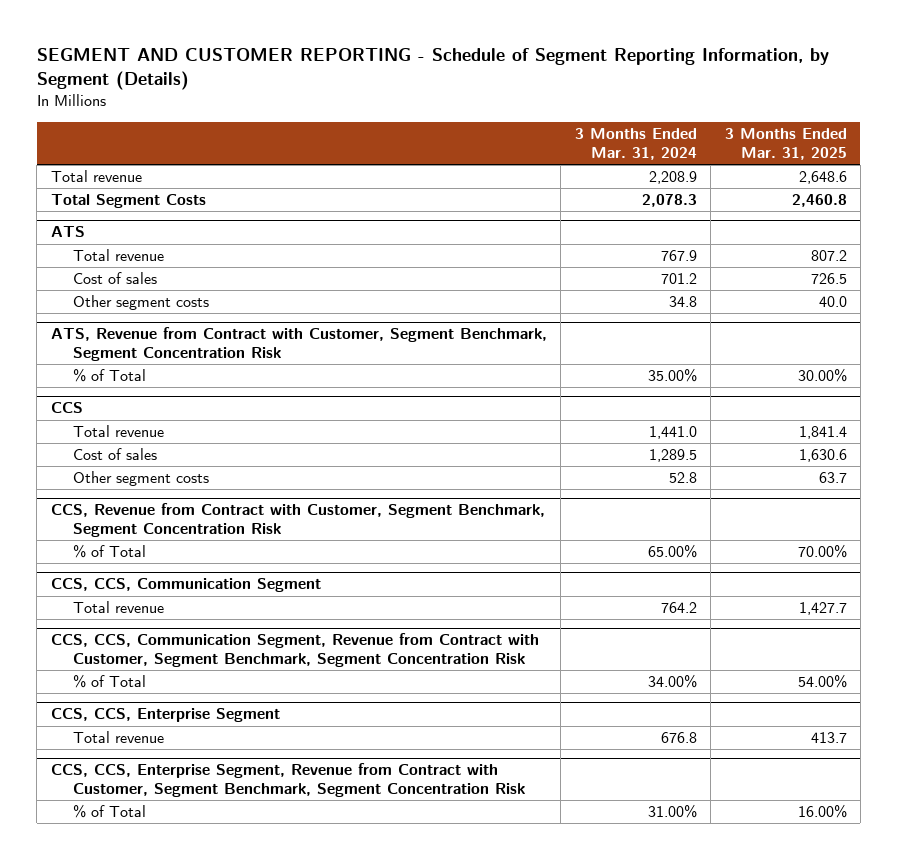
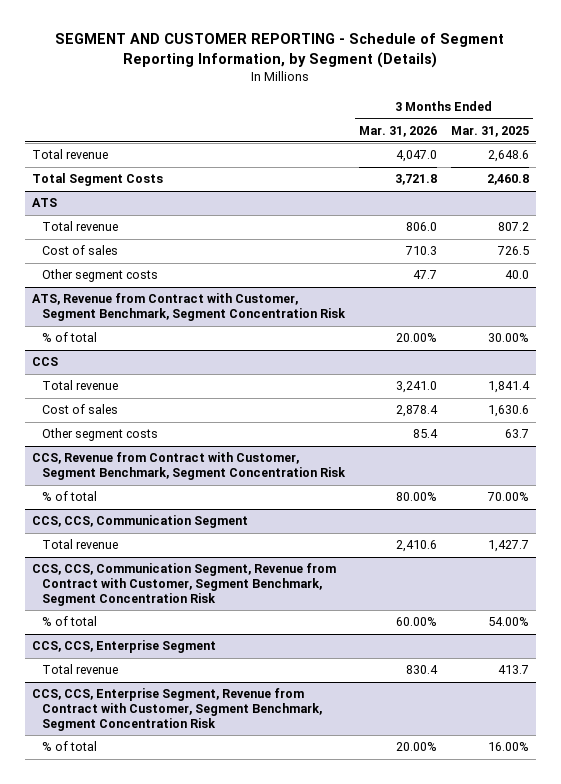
- | 3 Months Ended Mar. 31, 2024 | 3 Months Ended Mar. 31, 2025
+ | 3 Months Ended Mar. 31, 2026 | 3 Months Ended Mar. 31, 2025
@ ATS, Revenue from Contract with Customer, Segment Benchmark, Segment Concentration Risk
- % of Total | 35.00% | 30.00%
+ % of total | 20.00% | 30.00%
@ CCS, Revenue from Contract with Customer, Segment Benchmark, Segment Concentration Risk
- % of Total | 65.00% | 70.00%
+ % of total | 80.00% | 70.00%
@ CCS, CCS, Communication Segment, Revenue from Contract with Customer, Segment Benchmark, Segment Concentration Risk
- % of Total | 34.00% | 54.00%
+ % of total | 60.00% | 54.00%
@ CCS, CCS, Enterprise Segment, Revenue from Contract with Customer, Segment Benchmark, Segment Concentration Risk
- % of Total | 31.00% | 16.00%
+ % of total | 20.00% | 16.00%

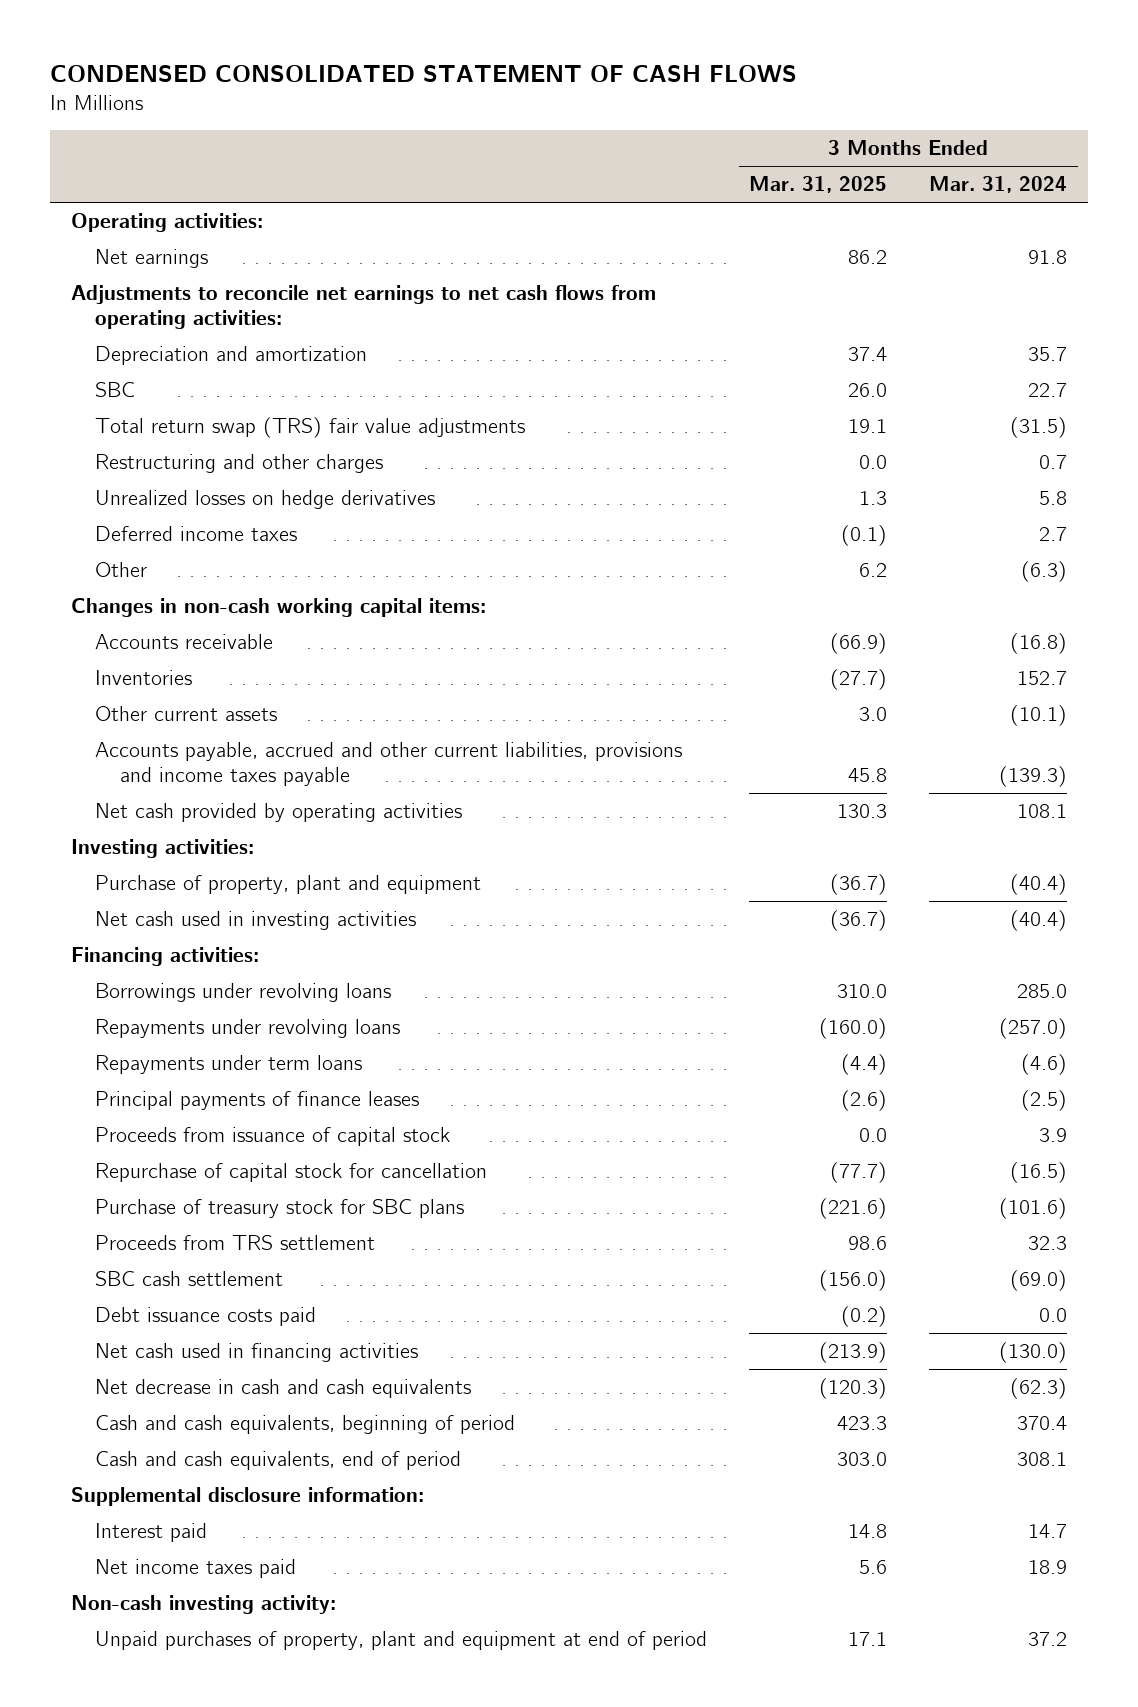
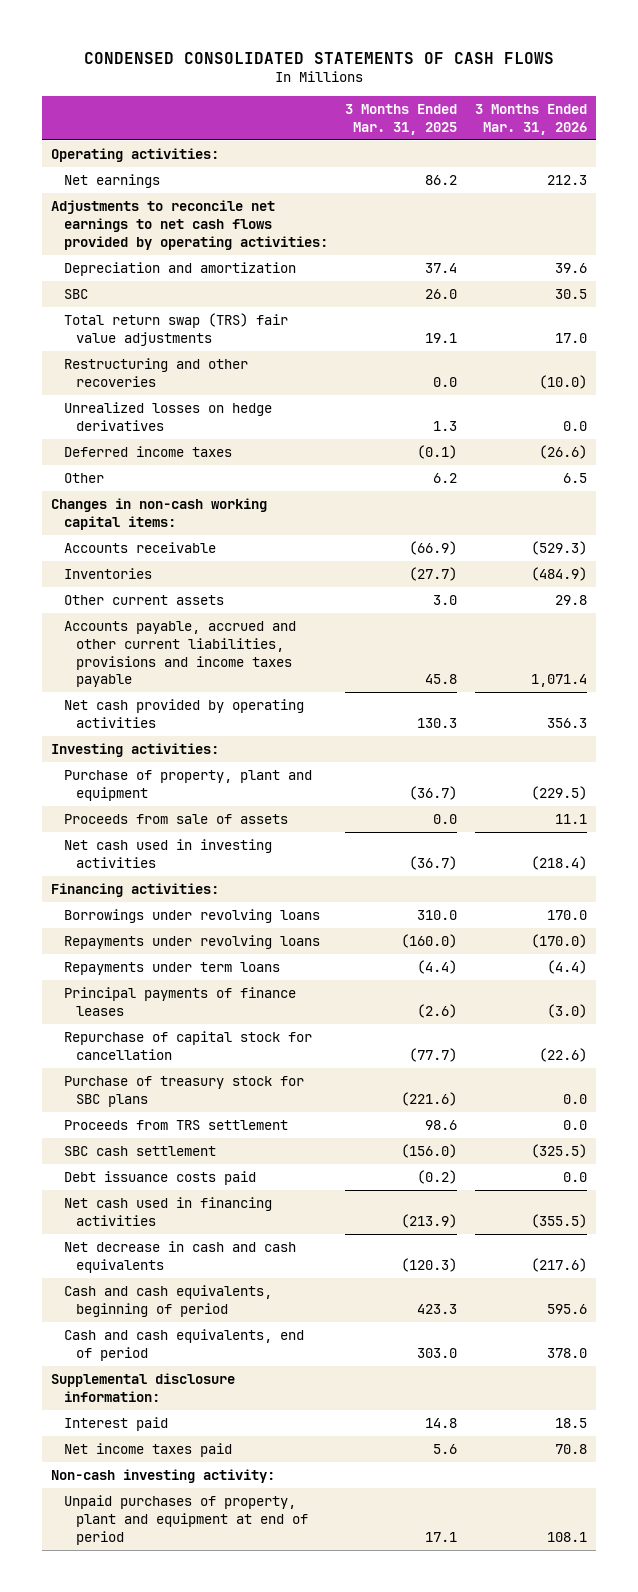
- CONDENSED CONSOLIDATED STATEMENT OF CASH FLOWS
+ CONDENSED CONSOLIDATED STATEMENTS OF CASH FLOWS
- | 3 Months Ended Mar. 31, 2025 | 3 Months Ended Mar. 31, 2024
+ | 3 Months Ended Mar. 31, 2025 | 3 Months Ended Mar. 31, 2026
- Adjustments to reconcile net earnings to net cash flows from operating activities:
+ Adjustments to reconcile net earnings to net cash flows provided by operating activities:
- Restructuring and other charges | 0.0 | 0.7
+ Restructuring and other recoveries | 0.0 | (10.0)
+ Proceeds from sale of assets | 0.0 | 11.1
- Proceeds from issuance of capital stock | 0.0 | 3.9

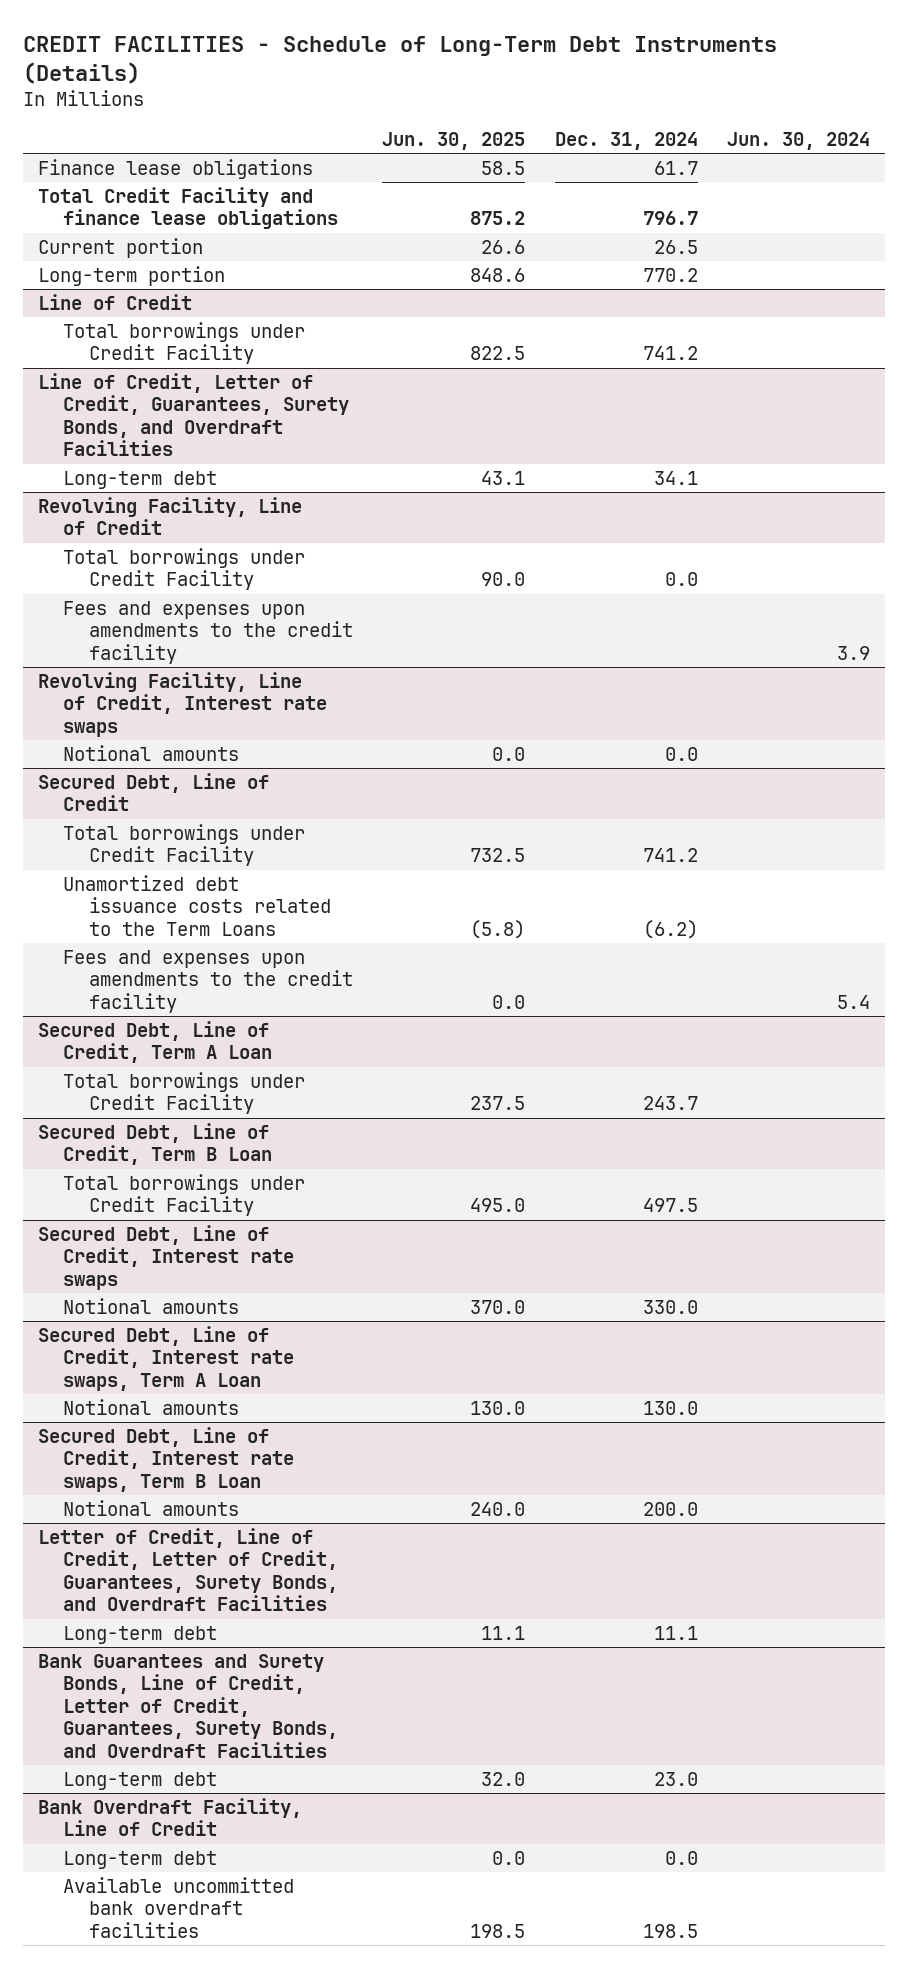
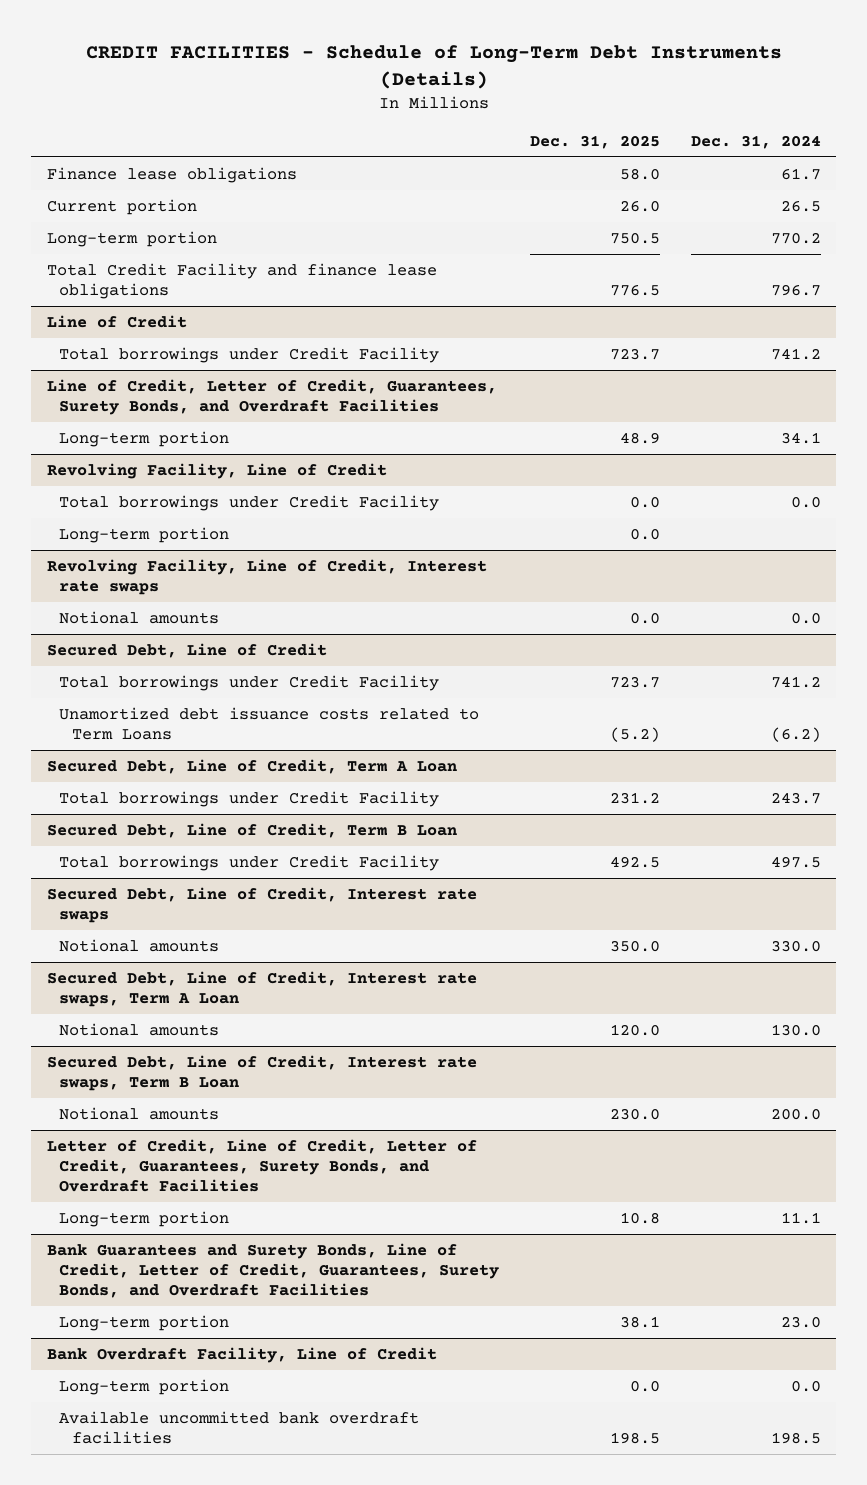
- | Jun. 30, 2025 | Dec. 31, 2024 | Jun. 30, 2024
+ | Dec. 31, 2025 | Dec. 31, 2024
moved down: Total Credit Facility and finance lease obligations | 776.5 | 796.7
@ Line of Credit, Letter of Credit, Guarantees, Surety Bonds, and Overdraft Facilities
- Long-term debt | 43.1 | 34.1 |
+ Long-term portion | 48.9 | 34.1
@ Revolving Facility, Line of Credit
- Fees and expenses upon amendments to the credit facility | | | 3.9
+ Long-term portion | 0.0 |
@ Secured Debt, Line of Credit
- Unamortized debt issuance costs related to the Term Loans | (5.8) | (6.2) |
- Fees and expenses upon amendments to the credit facility | 0.0 | | 5.4
+ Unamortized debt issuance costs related to Term Loans | (5.2) | (6.2)
@ Letter of Credit, Line of Credit, Letter of Credit, Guarantees, Surety Bonds, and Overdraft Facilities
- Long-term debt | 11.1 | 11.1 |
+ Long-term portion | 10.8 | 11.1
@ Bank Guarantees and Surety Bonds, Line of Credit, Letter of Credit, Guarantees, Surety Bonds, and Overdraft Facilities
- Long-term debt | 32.0 | 23.0 |
+ Long-term portion | 38.1 | 23.0
@ Bank Overdraft Facility, Line of Credit
- Long-term debt | 0.0 | 0.0 |
+ Long-term portion | 0.0 | 0.0

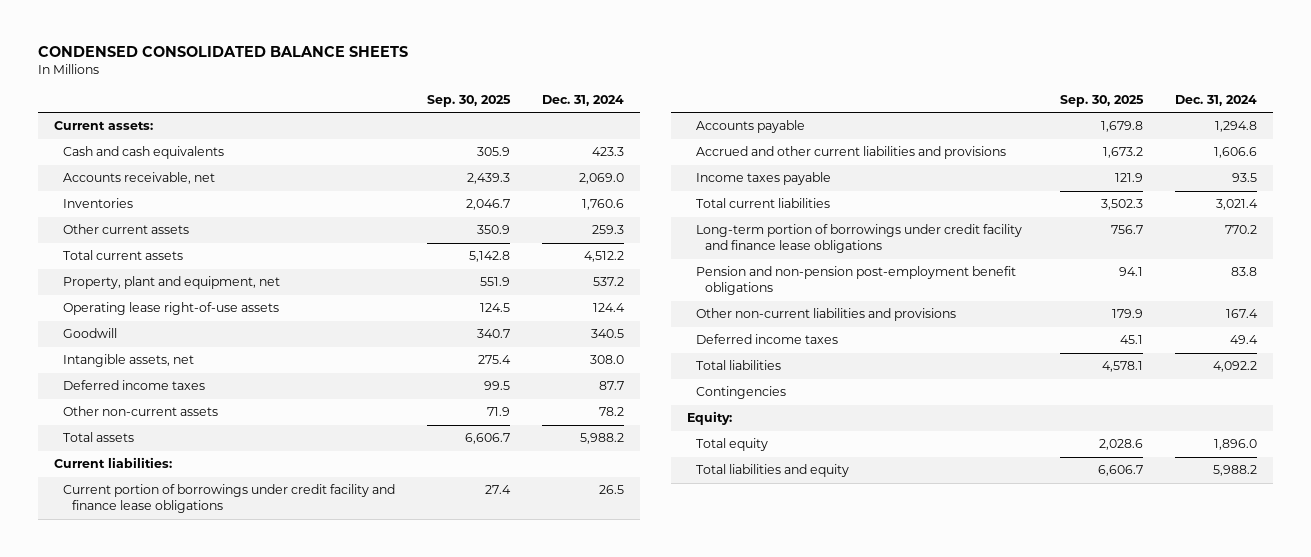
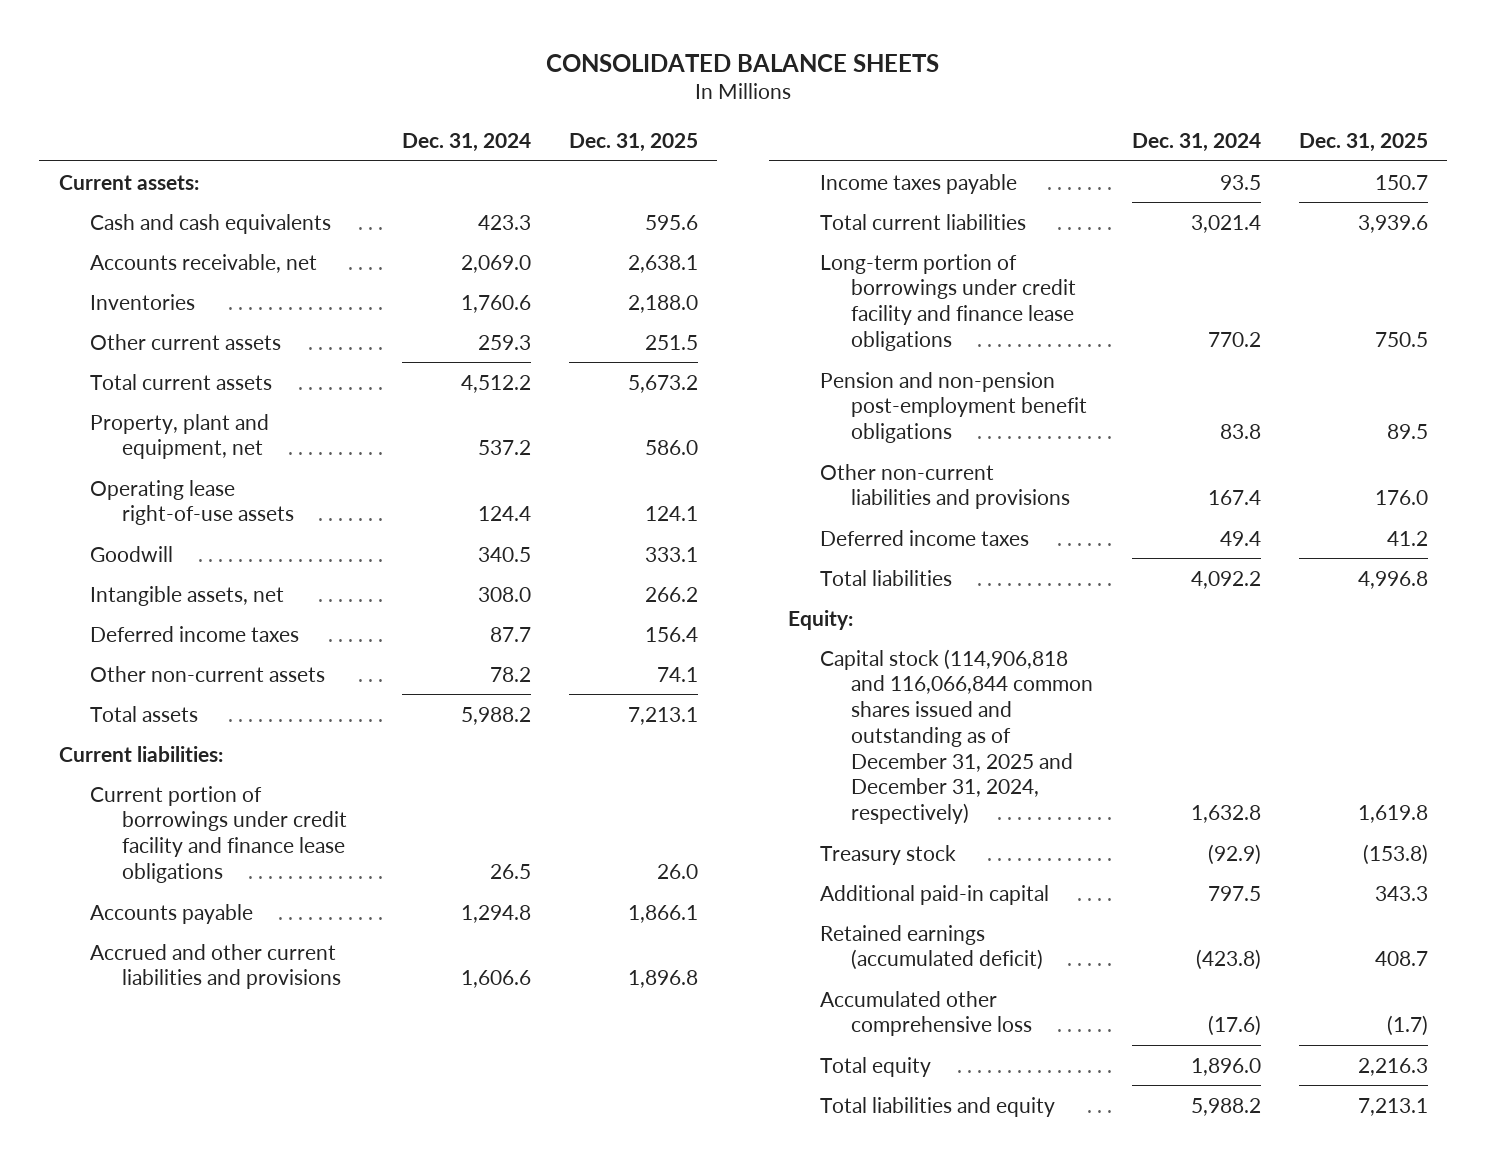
- CONDENSED CONSOLIDATED BALANCE SHEETS
+ CONSOLIDATED BALANCE SHEETS
- | Sep. 30, 2025 | Dec. 31, 2024
+ | Dec. 31, 2024 | Dec. 31, 2025
- Contingencies
+ Capital stock (114,906,818 and 116,066,844 common shares issued and outstanding as of December 31, 2025 and December 31, 2024, respectively) | 1,632.8 | 1,619.8
+ Treasury stock | (92.9) | (153.8)
+ Additional paid-in capital | 797.5 | 343.3
+ Retained earnings (accumulated deficit) | (423.8) | 408.7
+ Accumulated other comprehensive loss | (17.6) | (1.7)

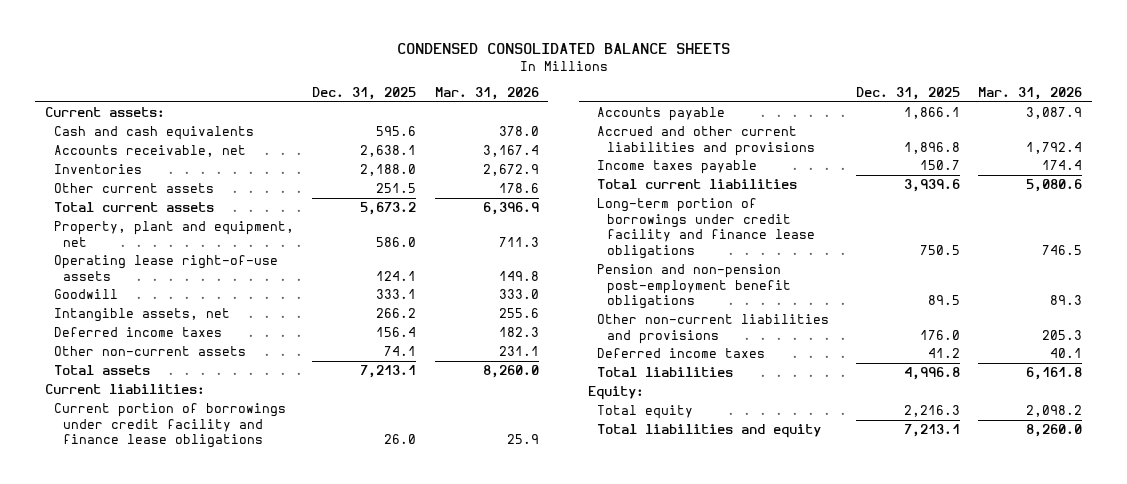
- CONSOLIDATED BALANCE SHEETS
+ CONDENSED CONSOLIDATED BALANCE SHEETS
- | Dec. 31, 2024 | Dec. 31, 2025
+ | Dec. 31, 2025 | Mar. 31, 2026
- Capital stock (114,906,818 and 116,066,844 common shares issued and outstanding as of December 31, 2025 and December 31, 2024, respectively) | 1,632.8 | 1,619.8
- Treasury stock | (92.9) | (153.8)
- Additional paid-in capital | 797.5 | 343.3
- Retained earnings (accumulated deficit) | (423.8) | 408.7
- Accumulated other comprehensive loss | (17.6) | (1.7)

